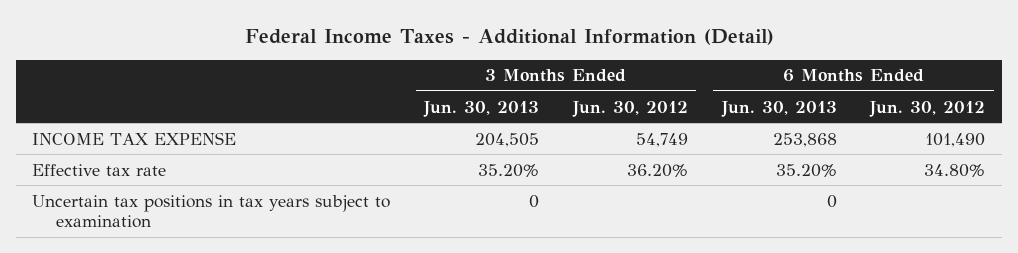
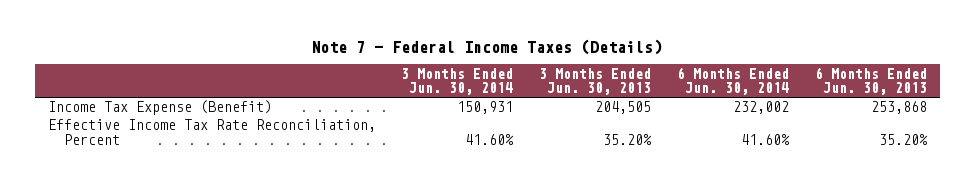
- Federal Income Taxes - Additional Information (Detail)
+ Note 7 - Federal Income Taxes (Details)
- | 3 Months Ended Jun. 30, 2013 | 3 Months Ended Jun. 30, 2012 | 6 Months Ended Jun. 30, 2013 | 6 Months Ended Jun. 30, 2012
+ | 3 Months Ended Jun. 30, 2014 | 3 Months Ended Jun. 30, 2013 | 6 Months Ended Jun. 30, 2014 | 6 Months Ended Jun. 30, 2013
- INCOME TAX EXPENSE | 204,505 | 54,749 | 253,868 | 101,490
- Effective tax rate | 35.20% | 36.20% | 35.20% | 34.80%
- Uncertain tax positions in tax years subject to examination | 0 | | 0 |
+ Income Tax Expense (Benefit) | 150,931 | 204,505 | 232,002 | 253,868
+ Effective Income Tax Rate Reconciliation, Percent | 41.60% | 35.20% | 41.60% | 35.20%

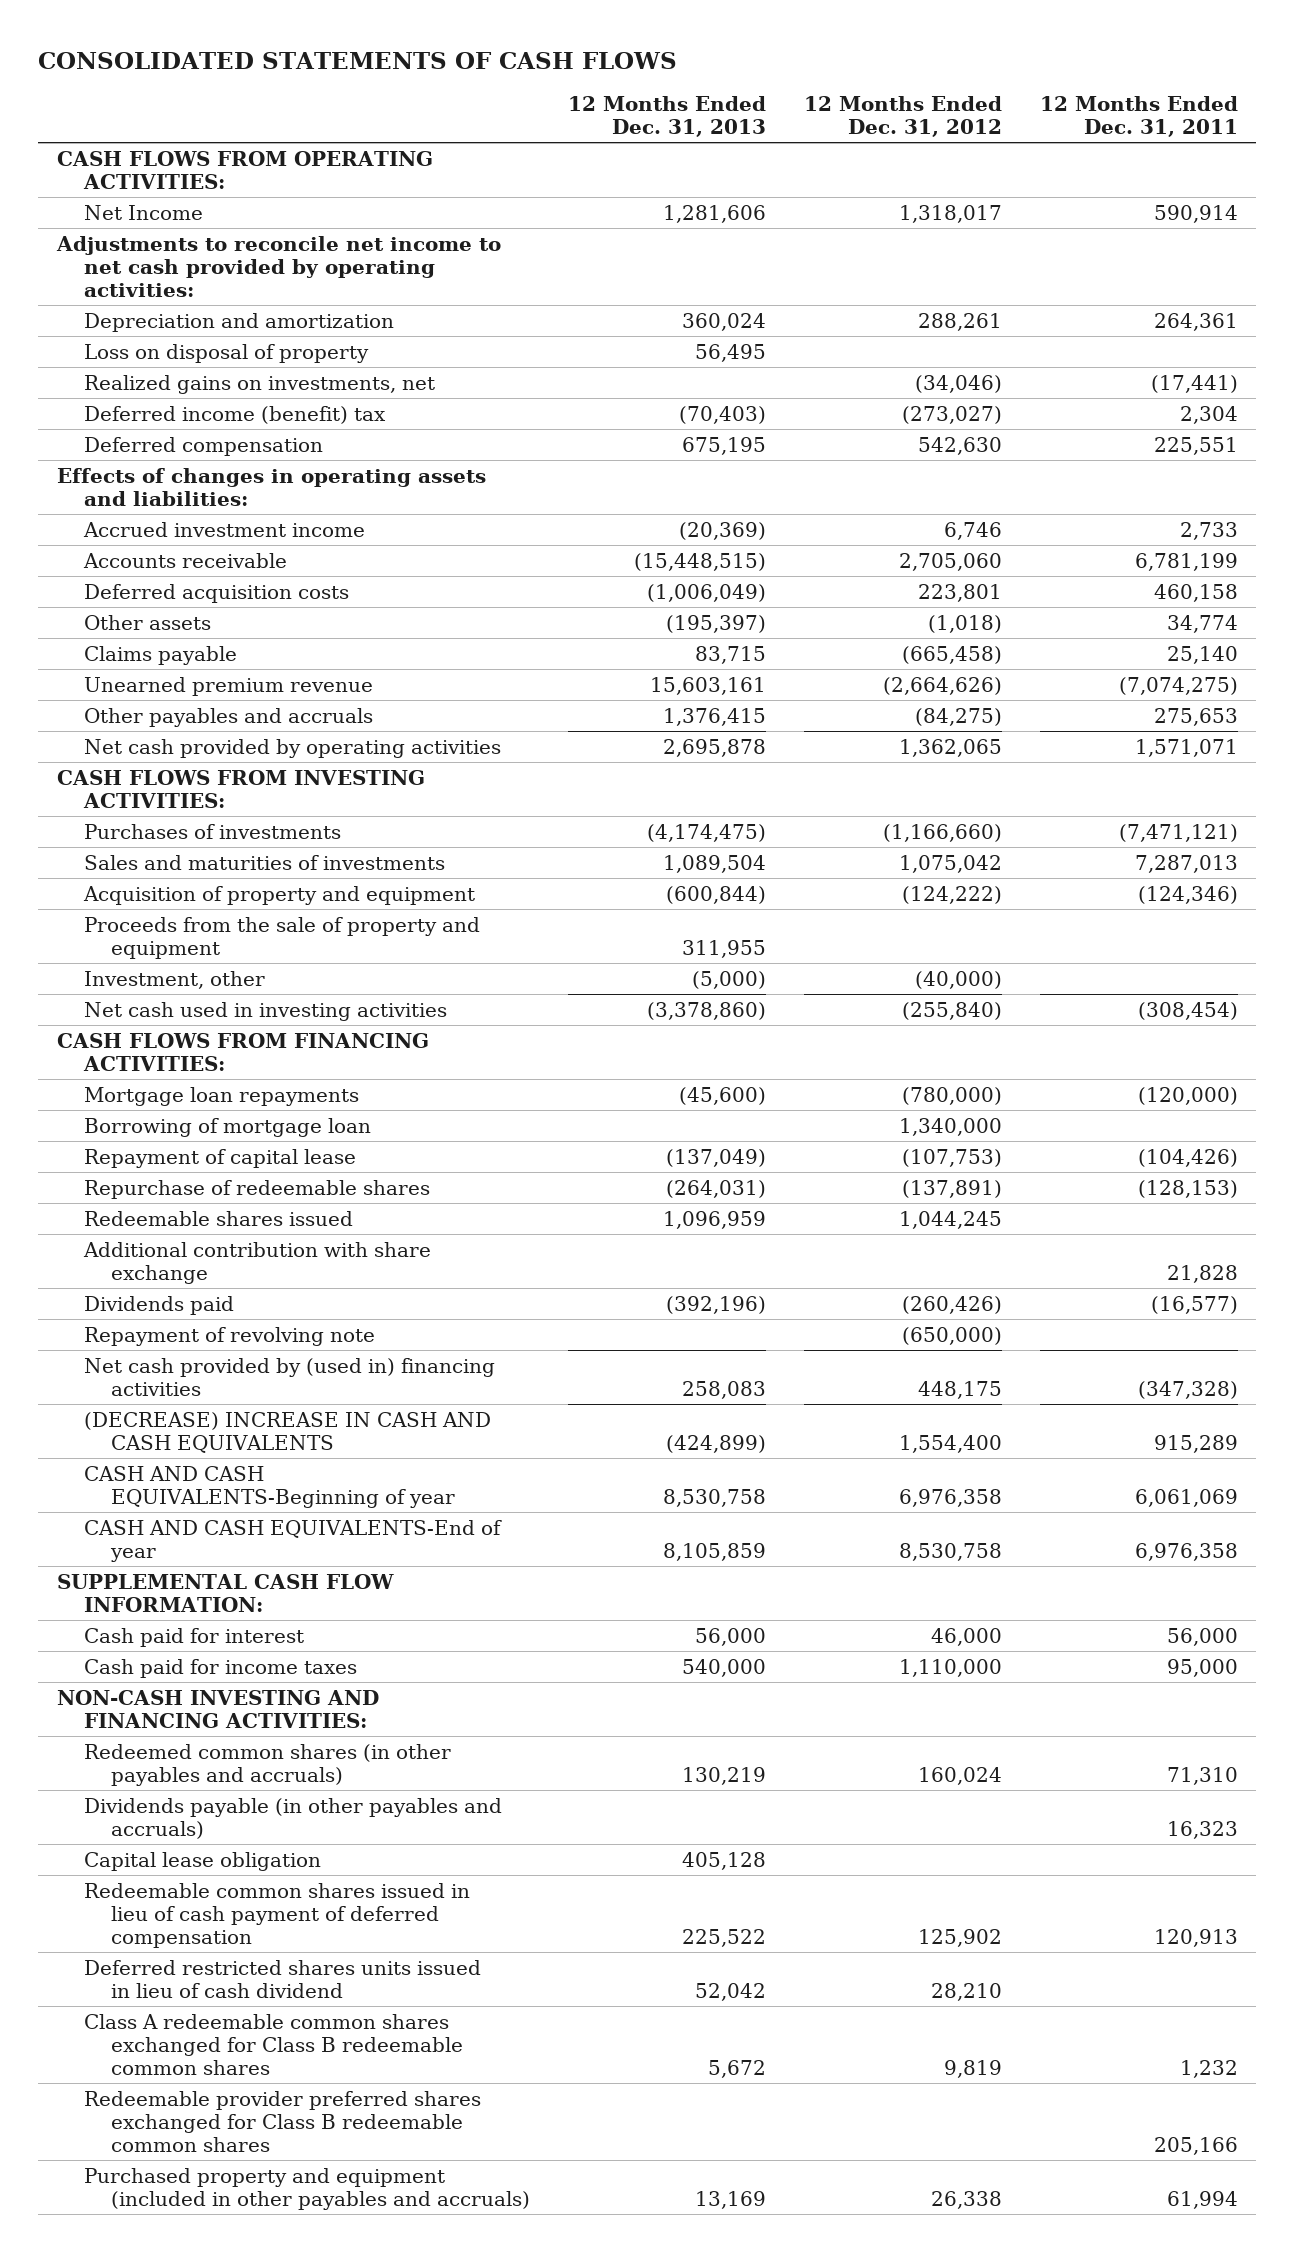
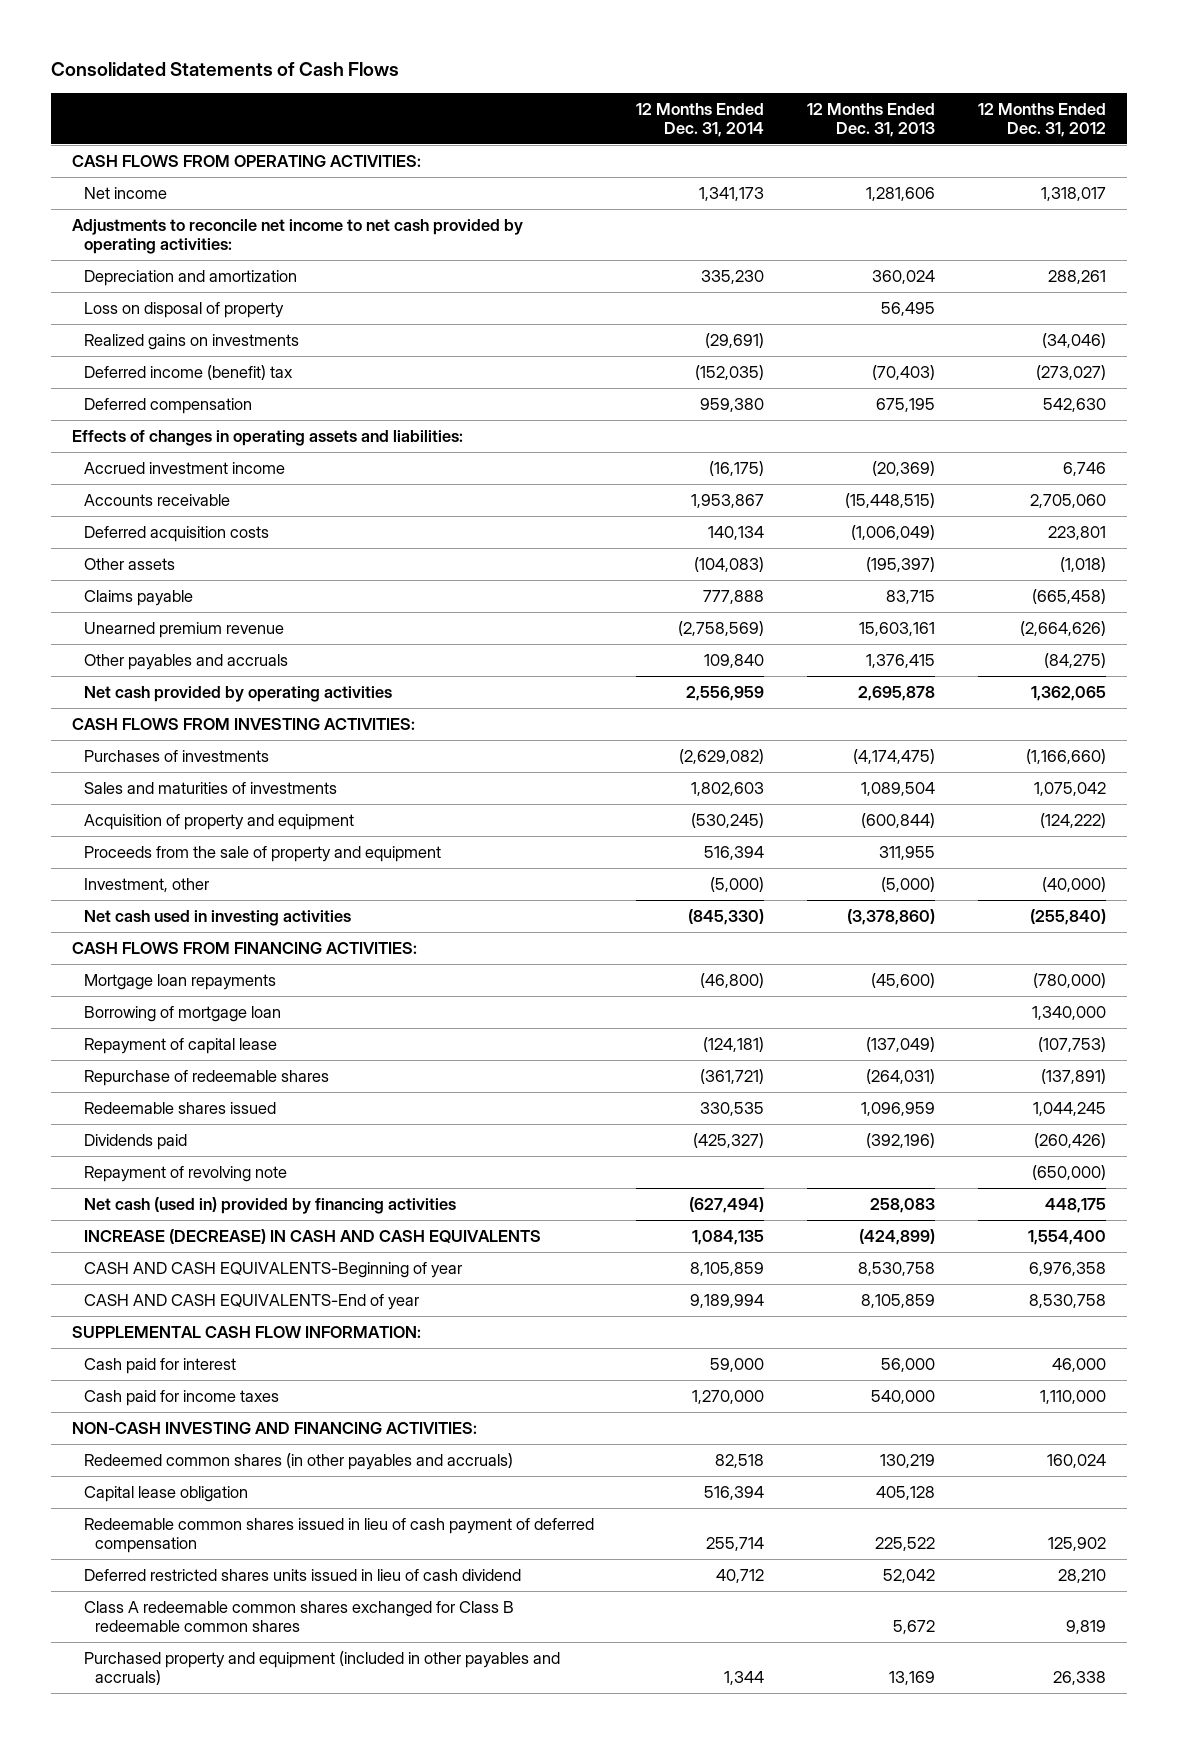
- CONSOLIDATED STATEMENTS OF CASH FLOWS
+ Consolidated Statements of Cash Flows
- | 12 Months Ended Dec. 31, 2013 | 12 Months Ended Dec. 31, 2012 | 12 Months Ended Dec. 31, 2011
+ | 12 Months Ended Dec. 31, 2014 | 12 Months Ended Dec. 31, 2013 | 12 Months Ended Dec. 31, 2012
- Net Income | 1,281,606 | 1,318,017 | 590,914
+ Net income | 1,341,173 | 1,281,606 | 1,318,017
- Realized gains on investments, net | | (34,046) | (17,441)
+ Realized gains on investments | (29,691) | | (34,046)
- Additional contribution with share exchange | | | 21,828
- Net cash provided by (used in) financing activities | 258,083 | 448,175 | (347,328)
- (DECREASE) INCREASE IN CASH AND CASH EQUIVALENTS | (424,899) | 1,554,400 | 915,289
+ Net cash (used in) provided by financing activities | (627,494) | 258,083 | 448,175
+ INCREASE (DECREASE) IN CASH AND CASH EQUIVALENTS | 1,084,135 | (424,899) | 1,554,400
- Dividends payable (in other payables and accruals) | | | 16,323
- Redeemable provider preferred shares exchanged for Class B redeemable common shares | | | 205,166

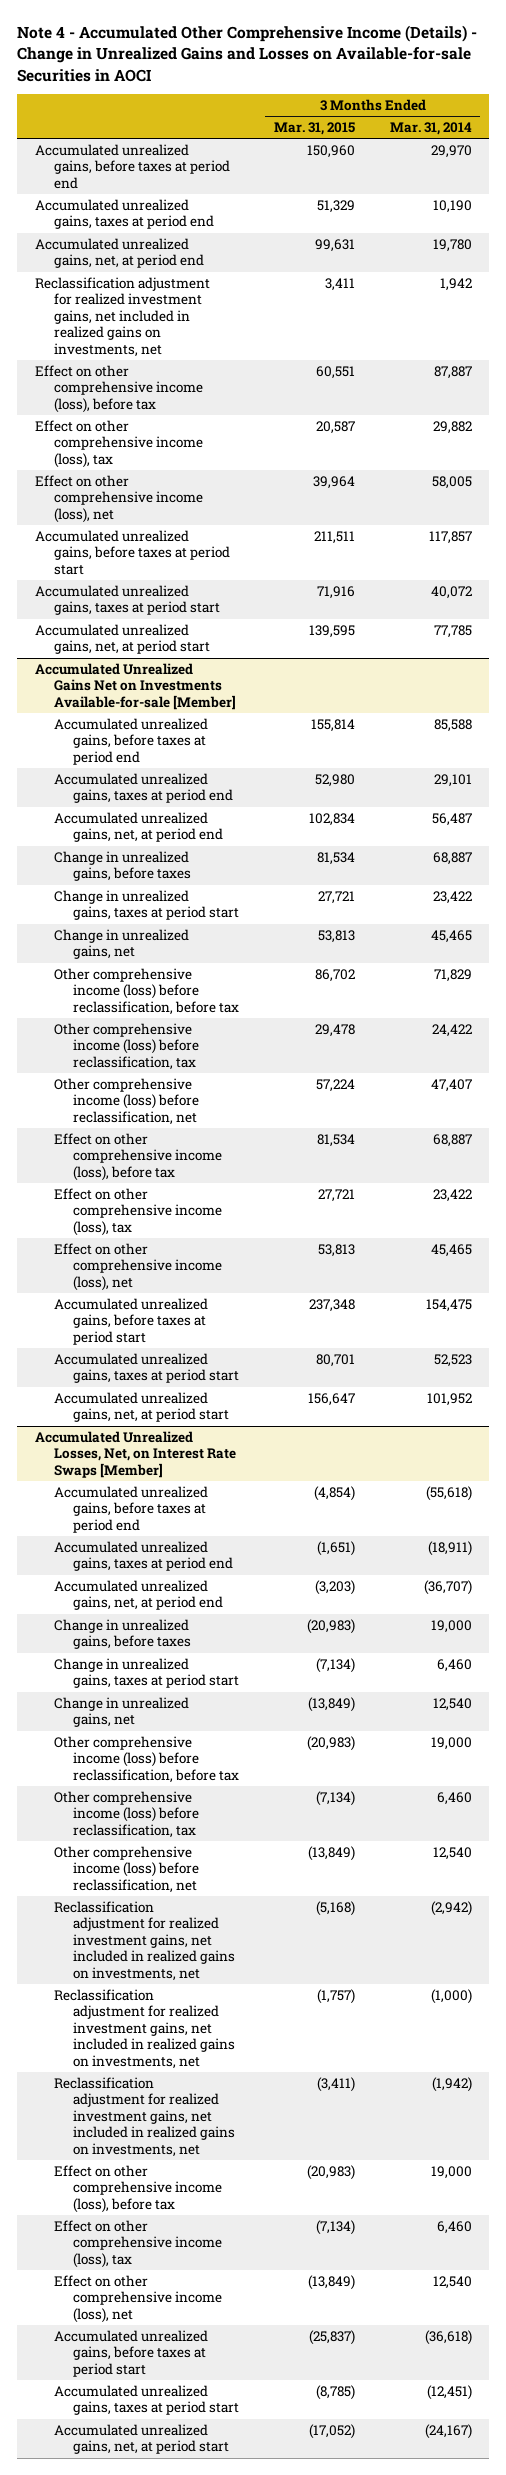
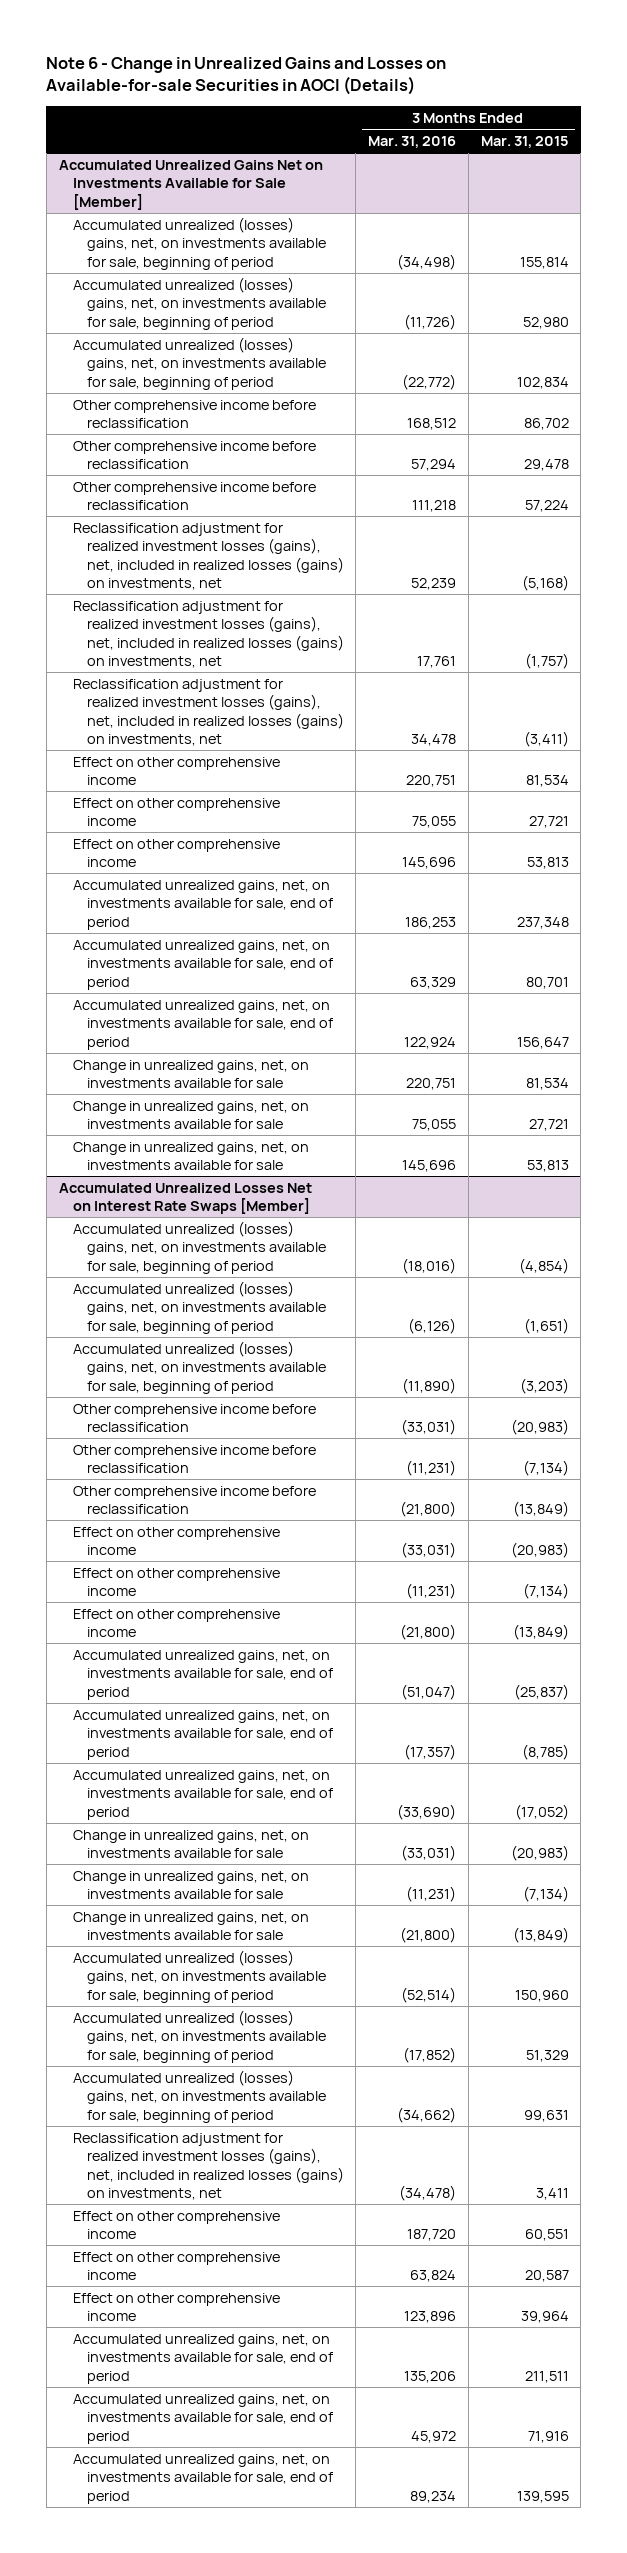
- Note 4 - Accumulated Other Comprehensive Income (Details) - Change in Unrealized Gains and Losses on Available-for-sale Securities in AOCI
+ Note 6 - Change in Unrealized Gains and Losses on Available-for-sale Securities in AOCI (Details)
- | 3 Months Ended Mar. 31, 2015 | 3 Months Ended Mar. 31, 2014
+ | 3 Months Ended Mar. 31, 2016 | 3 Months Ended Mar. 31, 2015
- Accumulated unrealized gains, before taxes at period end | 150,960 | 29,970
- Accumulated unrealized gains, taxes at period end | 51,329 | 10,190
- Accumulated unrealized gains, net, at period end | 99,631 | 19,780
- Reclassification adjustment for realized investment gains, net included in realized gains on investments, net | 3,411 | 1,942
- Effect on other comprehensive income (loss), before tax | 60,551 | 87,887
- Effect on other comprehensive income (loss), tax | 20,587 | 29,882
- Effect on other comprehensive income (loss), net | 39,964 | 58,005
- Accumulated unrealized gains, before taxes at period start | 211,511 | 117,857
- Accumulated unrealized gains, taxes at period start | 71,916 | 40,072
- Accumulated unrealized gains, net, at period start | 139,595 | 77,785
- Accumulated Unrealized Gains Net on Investments Available-for-sale [Member]
- Accumulated unrealized gains, before taxes at period end | 155,814 | 85,588
- Accumulated unrealized gains, taxes at period end | 52,980 | 29,101
- Accumulated unrealized gains, net, at period end | 102,834 | 56,487
- Change in unrealized gains, before taxes | 81,534 | 68,887
- Change in unrealized gains, taxes at period start | 27,721 | 23,422
- Change in unrealized gains, net | 53,813 | 45,465
- Other comprehensive income (loss) before reclassification, before tax | 86,702 | 71,829
- Other comprehensive income (loss) before reclassification, tax | 29,478 | 24,422
- Other comprehensive income (loss) before reclassification, net | 57,224 | 47,407
- Effect on other comprehensive income (loss), before tax | 81,534 | 68,887
- Effect on other comprehensive income (loss), tax | 27,721 | 23,422
- Effect on other comprehensive income (loss), net | 53,813 | 45,465
- Accumulated unrealized gains, before taxes at period start | 237,348 | 154,475
- Accumulated unrealized gains, taxes at period start | 80,701 | 52,523
- Accumulated unrealized gains, net, at period start | 156,647 | 101,952
- Accumulated Unrealized Losses, Net, on Interest Rate Swaps [Member]
- Accumulated unrealized gains, before taxes at period end | (4,854) | (55,618)
- Accumulated unrealized gains, taxes at period end | (1,651) | (18,911)
- Accumulated unrealized gains, net, at period end | (3,203) | (36,707)
- Change in unrealized gains, before taxes | (20,983) | 19,000
- Change in unrealized gains, taxes at period start | (7,134) | 6,460
- Change in unrealized gains, net | (13,849) | 12,540
- Other comprehensive income (loss) before reclassification, before tax | (20,983) | 19,000
- Other comprehensive income (loss) before reclassification, tax | (7,134) | 6,460
- Other comprehensive income (loss) before reclassification, net | (13,849) | 12,540
- Reclassification adjustment for realized investment gains, net included in realized gains on investments, net | (5,168) | (2,942)
- Reclassification adjustment for realized investment gains, net included in realized gains on investments, net | (1,757) | (1,000)
- Reclassification adjustment for realized investment gains, net included in realized gains on investments, net | (3,411) | (1,942)
- Effect on other comprehensive income (loss), before tax | (20,983) | 19,000
- Effect on other comprehensive income (loss), tax | (7,134) | 6,460
- Effect on other comprehensive income (loss), net | (13,849) | 12,540
- Accumulated unrealized gains, before taxes at period start | (25,837) | (36,618)
- Accumulated unrealized gains, taxes at period start | (8,785) | (12,451)
- Accumulated unrealized gains, net, at period start | (17,052) | (24,167)
+ Accumulated Unrealized Gains Net on Investments Available for Sale [Member]
+ Accumulated unrealized (losses) gains, net, on investments available for sale, beginning of period | (34,498) | 155,814
+ Accumulated unrealized (losses) gains, net, on investments available for sale, beginning of period | (11,726) | 52,980
+ Accumulated unrealized (losses) gains, net, on investments available for sale, beginning of period | (22,772) | 102,834
+ Other comprehensive income before reclassification | 168,512 | 86,702
+ Other comprehensive income before reclassification | 57,294 | 29,478
+ Other comprehensive income before reclassification | 111,218 | 57,224
+ Reclassification adjustment for realized investment losses (gains), net, included in realized losses (gains) on investments, net | 52,239 | (5,168)
+ Reclassification adjustment for realized investment losses (gains), net, included in realized losses (gains) on investments, net | 17,761 | (1,757)
+ Reclassification adjustment for realized investment losses (gains), net, included in realized losses (gains) on investments, net | 34,478 | (3,411)
+ Effect on other comprehensive income | 220,751 | 81,534
+ Effect on other comprehensive income | 75,055 | 27,721
+ Effect on other comprehensive income | 145,696 | 53,813
+ Accumulated unrealized gains, net, on investments available for sale, end of period | 186,253 | 237,348
+ Accumulated unrealized gains, net, on investments available for sale, end of period | 63,329 | 80,701
+ Accumulated unrealized gains, net, on investments available for sale, end of period | 122,924 | 156,647
+ Change in unrealized gains, net, on investments available for sale | 220,751 | 81,534
+ Change in unrealized gains, net, on investments available for sale | 75,055 | 27,721
+ Change in unrealized gains, net, on investments available for sale | 145,696 | 53,813
+ Accumulated Unrealized Losses Net on Interest Rate Swaps [Member]
+ Accumulated unrealized (losses) gains, net, on investments available for sale, beginning of period | (18,016) | (4,854)
+ Accumulated unrealized (losses) gains, net, on investments available for sale, beginning of period | (6,126) | (1,651)
+ Accumulated unrealized (losses) gains, net, on investments available for sale, beginning of period | (11,890) | (3,203)
+ Other comprehensive income before reclassification | (33,031) | (20,983)
+ Other comprehensive income before reclassification | (11,231) | (7,134)
+ Other comprehensive income before reclassification | (21,800) | (13,849)
+ Effect on other comprehensive income | (33,031) | (20,983)
+ Effect on other comprehensive income | (11,231) | (7,134)
+ Effect on other comprehensive income | (21,800) | (13,849)
+ Accumulated unrealized gains, net, on investments available for sale, end of period | (51,047) | (25,837)
+ Accumulated unrealized gains, net, on investments available for sale, end of period | (17,357) | (8,785)
+ Accumulated unrealized gains, net, on investments available for sale, end of period | (33,690) | (17,052)
+ Change in unrealized gains, net, on investments available for sale | (33,031) | (20,983)
+ Change in unrealized gains, net, on investments available for sale | (11,231) | (7,134)
+ Change in unrealized gains, net, on investments available for sale | (21,800) | (13,849)
+ Accumulated unrealized (losses) gains, net, on investments available for sale, beginning of period | (52,514) | 150,960
+ Accumulated unrealized (losses) gains, net, on investments available for sale, beginning of period | (17,852) | 51,329
+ Accumulated unrealized (losses) gains, net, on investments available for sale, beginning of period | (34,662) | 99,631
+ Reclassification adjustment for realized investment losses (gains), net, included in realized losses (gains) on investments, net | (34,478) | 3,411
+ Effect on other comprehensive income | 187,720 | 60,551
+ Effect on other comprehensive income | 63,824 | 20,587
+ Effect on other comprehensive income | 123,896 | 39,964
+ Accumulated unrealized gains, net, on investments available for sale, end of period | 135,206 | 211,511
+ Accumulated unrealized gains, net, on investments available for sale, end of period | 45,972 | 71,916
+ Accumulated unrealized gains, net, on investments available for sale, end of period | 89,234 | 139,595

